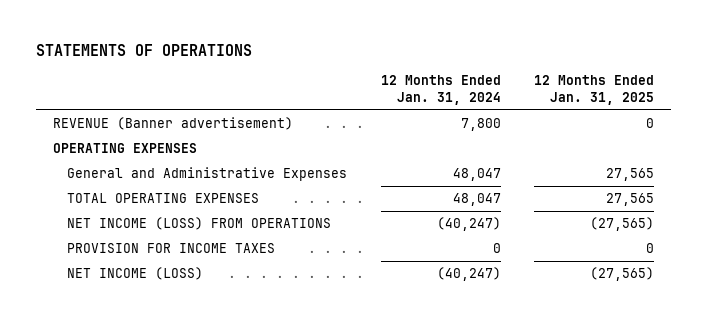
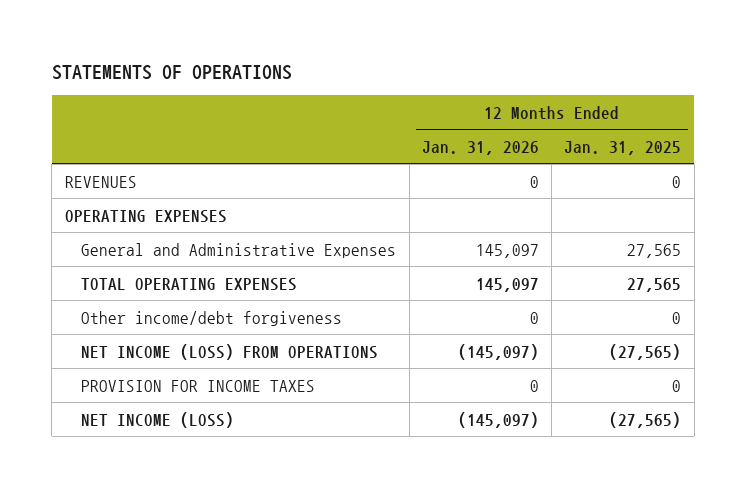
- | 12 Months Ended Jan. 31, 2024 | 12 Months Ended Jan. 31, 2025
+ | 12 Months Ended Jan. 31, 2026 | 12 Months Ended Jan. 31, 2025
- REVENUE (Banner advertisement) | 7,800 | 0
+ REVENUES | 0 | 0
+ Other income/debt forgiveness | 0 | 0

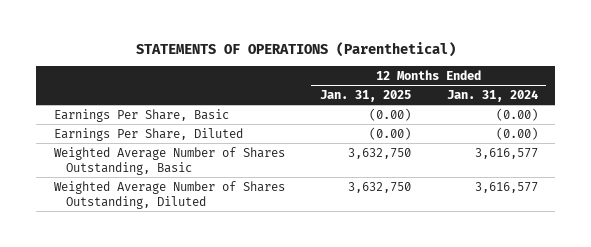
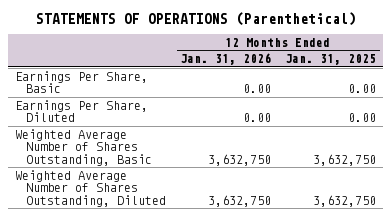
- | 12 Months Ended Jan. 31, 2025 | 12 Months Ended Jan. 31, 2024
+ | 12 Months Ended Jan. 31, 2026 | 12 Months Ended Jan. 31, 2025
- Earnings Per Share, Basic | (0.00) | (0.00)
- Earnings Per Share, Diluted | (0.00) | (0.00)
+ Earnings Per Share, Basic | 0.00 | 0.00
+ Earnings Per Share, Diluted | 0.00 | 0.00

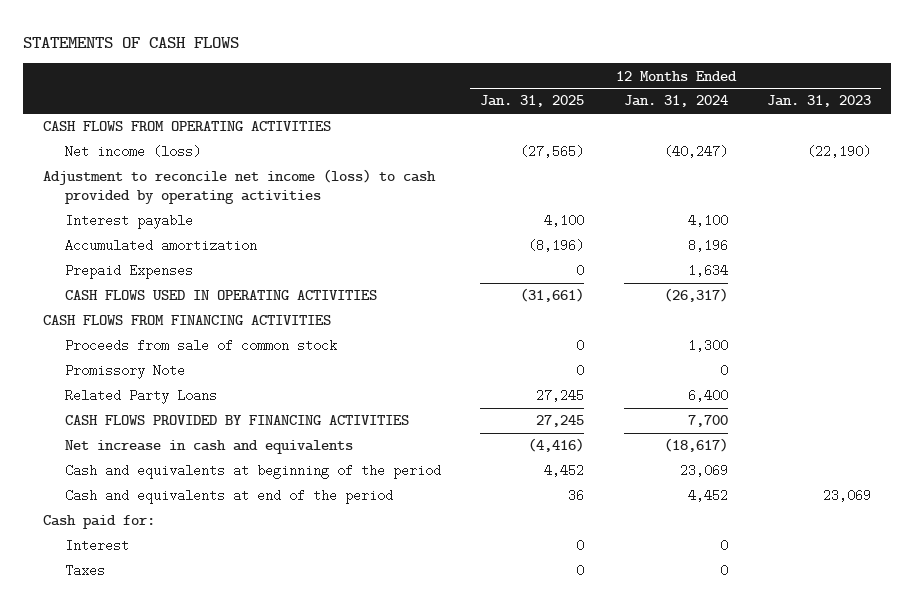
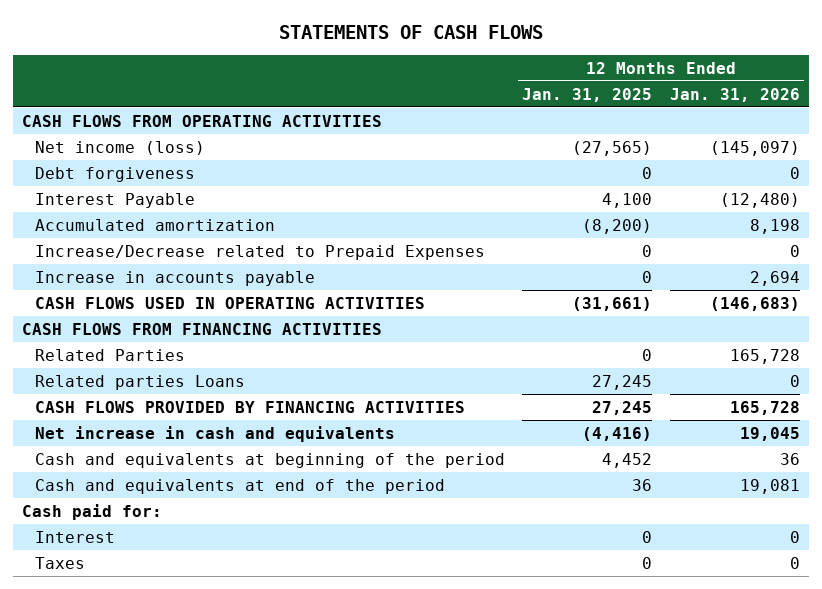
- | 12 Months Ended Jan. 31, 2025 | 12 Months Ended Jan. 31, 2024 | 12 Months Ended Jan. 31, 2023
+ | 12 Months Ended Jan. 31, 2025 | 12 Months Ended Jan. 31, 2026
- Adjustment to reconcile net income (loss) to cash provided by operating activities
- Interest payable | 4,100 | 4,100 |
- Accumulated amortization | (8,196) | 8,196 |
- Prepaid Expenses | 0 | 1,634 |
+ Debt forgiveness | 0 | 0
+ Interest Payable | 4,100 | (12,480)
+ Accumulated amortization | (8,200) | 8,198
+ Increase/Decrease related to Prepaid Expenses | 0 | 0
+ Increase in accounts payable | 0 | 2,694
- Proceeds from sale of common stock | 0 | 1,300 |
- Promissory Note | 0 | 0 |
- Related Party Loans | 27,245 | 6,400 |
+ Related Parties | 0 | 165,728
+ Related parties Loans | 27,245 | 0

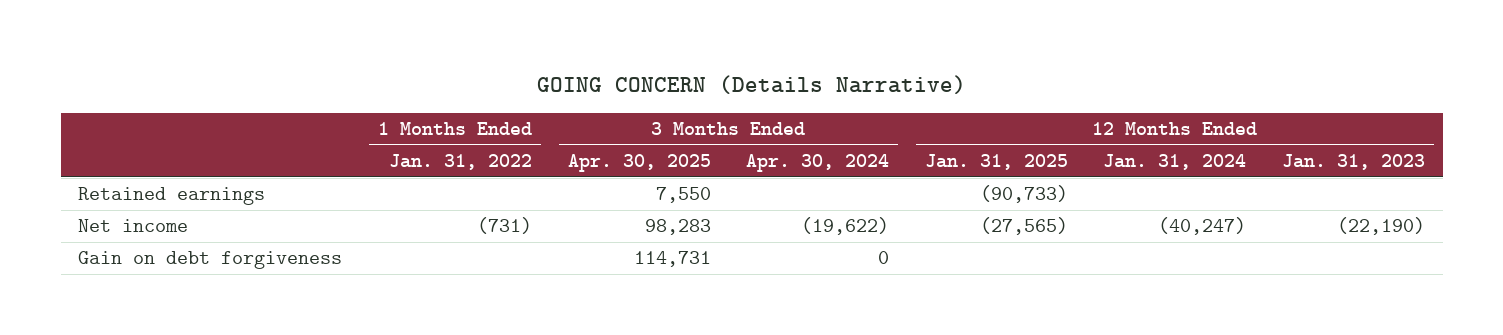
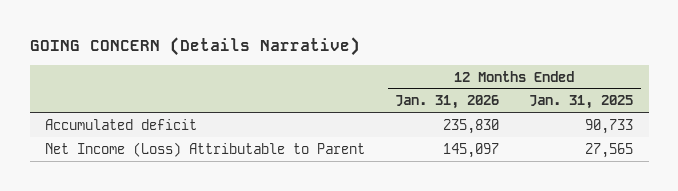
- | 1 Months Ended Jan. 31, 2022 | 3 Months Ended Apr. 30, 2025 | 3 Months Ended Apr. 30, 2024 | 12 Months Ended Jan. 31, 2025 | 12 Months Ended Jan. 31, 2024 | 12 Months Ended Jan. 31, 2023
+ | 12 Months Ended Jan. 31, 2026 | 12 Months Ended Jan. 31, 2025
- Retained earnings | | 7,550 | | (90,733) | |
- Net income | (731) | 98,283 | (19,622) | (27,565) | (40,247) | (22,190)
- Gain on debt forgiveness | | 114,731 | 0 | | |
+ Accumulated deficit | 235,830 | 90,733
+ Net Income (Loss) Attributable to Parent | 145,097 | 27,565

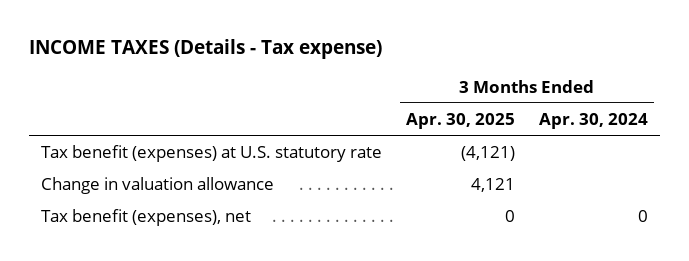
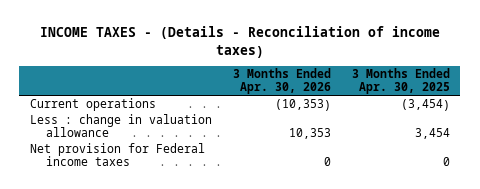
- INCOME TAXES (Details - Tax expense)
+ INCOME TAXES - (Details - Reconciliation of income taxes)
- | 3 Months Ended Apr. 30, 2025 | 3 Months Ended Apr. 30, 2024
+ | 3 Months Ended Apr. 30, 2026 | 3 Months Ended Apr. 30, 2025
- Tax benefit (expenses) at U.S. statutory rate | (4,121) |
- Change in valuation allowance | 4,121 |
- Tax benefit (expenses), net | 0 | 0
+ Current operations | (10,353) | (3,454)
+ Less : change in valuation allowance | 10,353 | 3,454
+ Net provision for Federal income taxes | 0 | 0

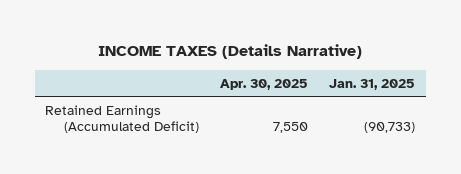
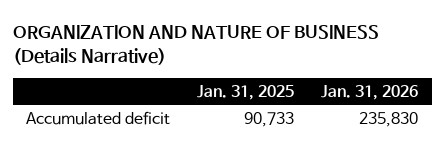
- INCOME TAXES (Details Narrative)
+ ORGANIZATION AND NATURE OF BUSINESS (Details Narrative)
- | Apr. 30, 2025 | Jan. 31, 2025
+ | Jan. 31, 2025 | Jan. 31, 2026
- Retained Earnings (Accumulated Deficit) | 7,550 | (90,733)
+ Accumulated deficit | 90,733 | 235,830

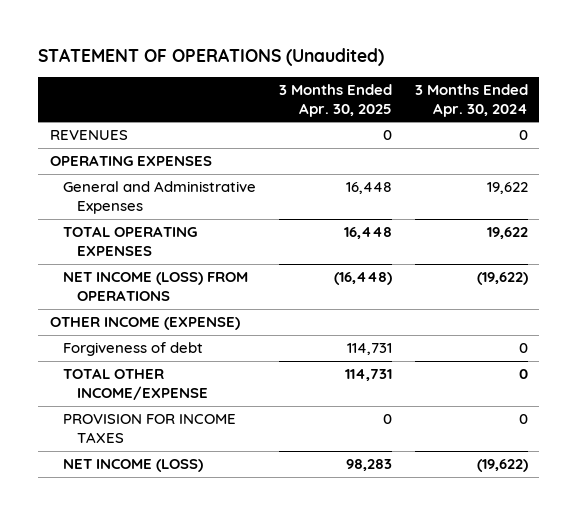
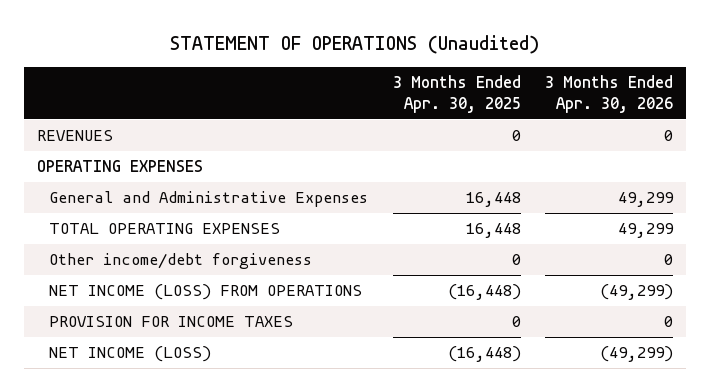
- | 3 Months Ended Apr. 30, 2025 | 3 Months Ended Apr. 30, 2024
+ | 3 Months Ended Apr. 30, 2025 | 3 Months Ended Apr. 30, 2026
+ Other income/debt forgiveness | 0 | 0
- OTHER INCOME (EXPENSE)
- Forgiveness of debt | 114,731 | 0
- TOTAL OTHER INCOME/EXPENSE | 114,731 | 0
- NET INCOME (LOSS) | 98,283 | (19,622)
+ NET INCOME (LOSS) | (16,448) | (49,299)

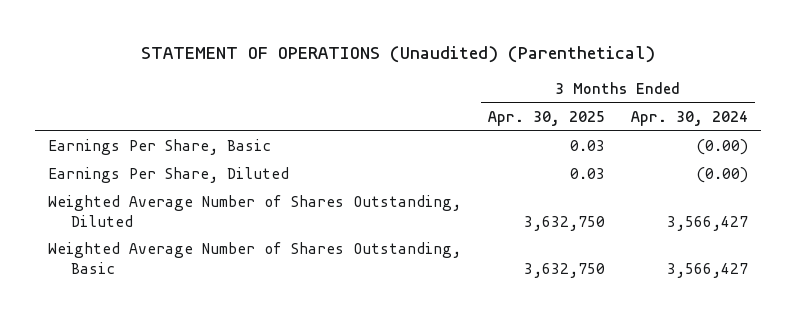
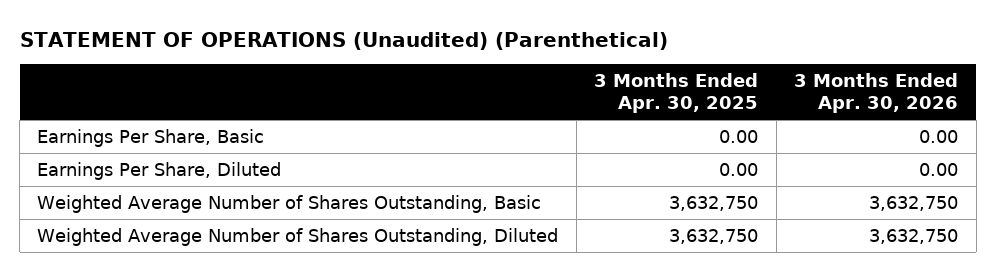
- | 3 Months Ended Apr. 30, 2025 | 3 Months Ended Apr. 30, 2024
+ | 3 Months Ended Apr. 30, 2025 | 3 Months Ended Apr. 30, 2026
- Earnings Per Share, Basic | 0.03 | (0.00)
- Earnings Per Share, Diluted | 0.03 | (0.00)
+ Earnings Per Share, Basic | 0.00 | 0.00
+ Earnings Per Share, Diluted | 0.00 | 0.00
moved down: Weighted Average Number of Shares Outstanding, Diluted | 3,632,750 | 3,632,750

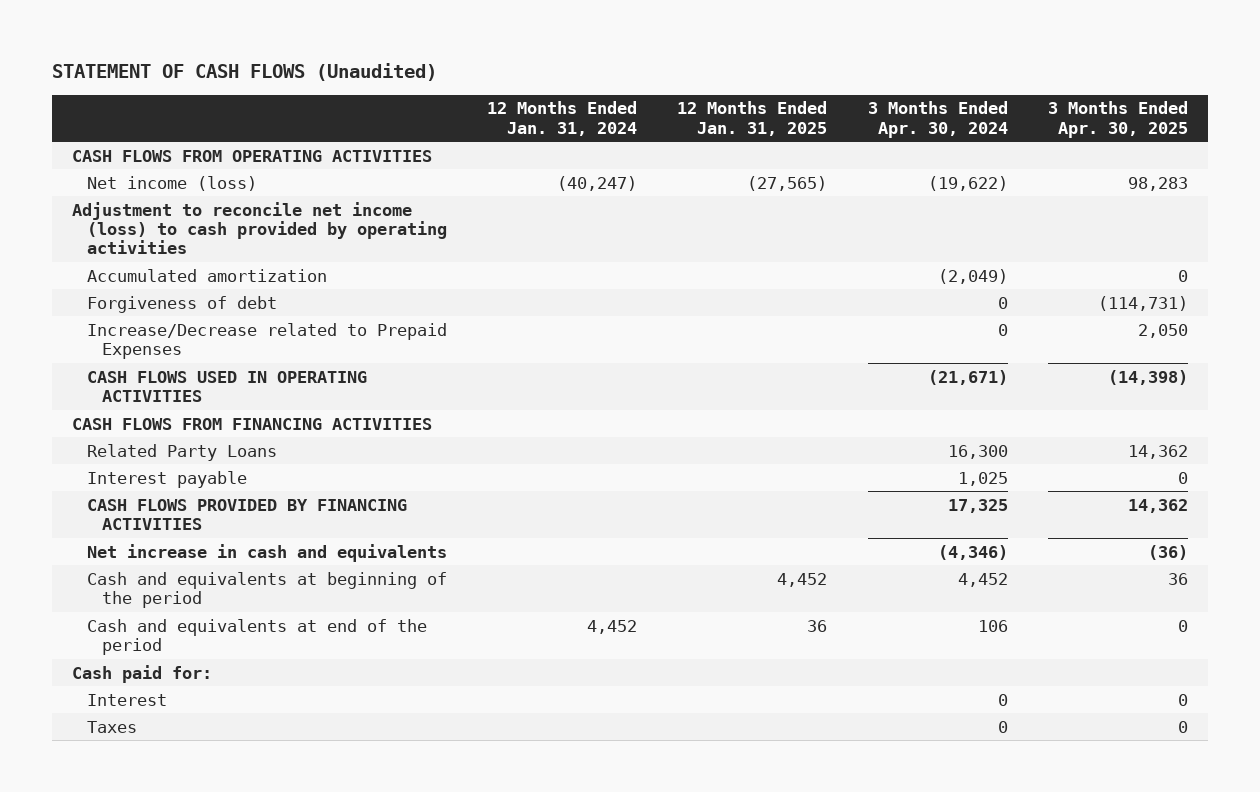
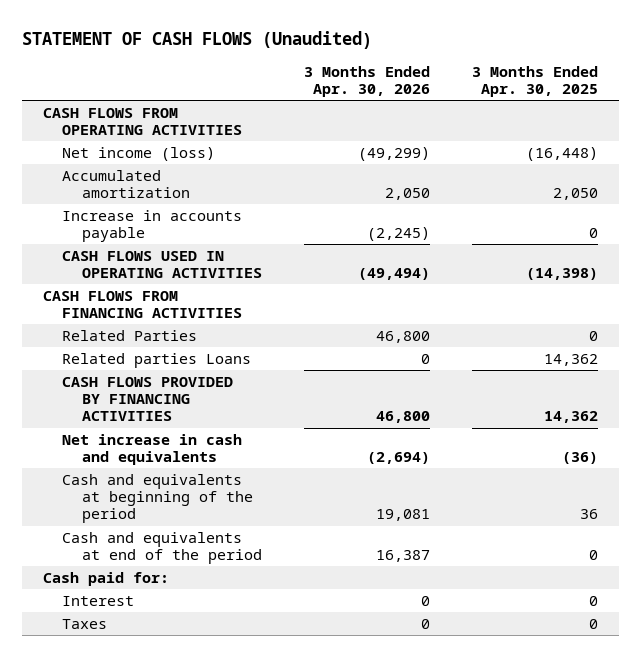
- | 12 Months Ended Jan. 31, 2024 | 12 Months Ended Jan. 31, 2025 | 3 Months Ended Apr. 30, 2024 | 3 Months Ended Apr. 30, 2025
+ | 3 Months Ended Apr. 30, 2026 | 3 Months Ended Apr. 30, 2025
- Net income (loss) | (40,247) | (27,565) | (19,622) | 98,283
- Adjustment to reconcile net income (loss) to cash provided by operating activities
- Accumulated amortization | | | (2,049) | 0
- Forgiveness of debt | | | 0 | (114,731)
- Increase/Decrease related to Prepaid Expenses | | | 0 | 2,050
+ Net income (loss) | (49,299) | (16,448)
+ Accumulated amortization | 2,050 | 2,050
+ Increase in accounts payable | (2,245) | 0
- Related Party Loans | | | 16,300 | 14,362
- Interest payable | | | 1,025 | 0
+ Related Parties | 46,800 | 0
+ Related parties Loans | 0 | 14,362

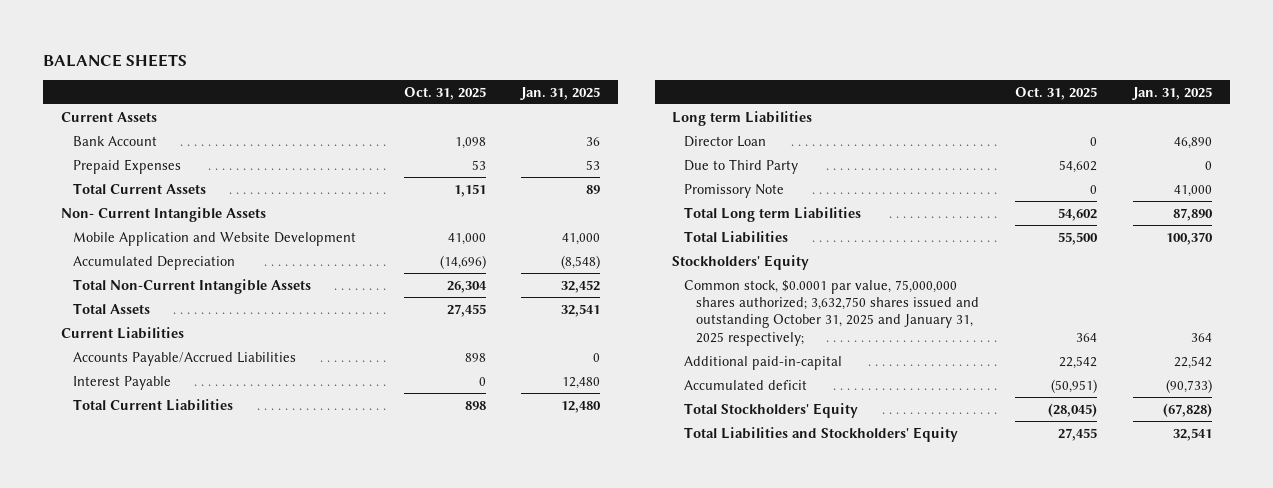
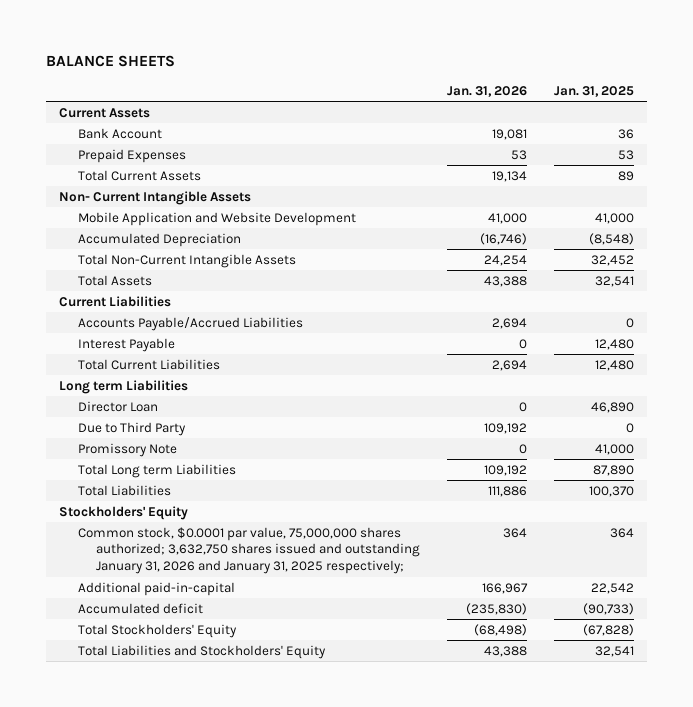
- | Oct. 31, 2025 | Jan. 31, 2025
+ | Jan. 31, 2026 | Jan. 31, 2025
- Common stock, $0.0001 par value, 75,000,000 shares authorized; 3,632,750 shares issued and outstanding October 31, 2025 and January 31, 2025 respectively; | 364 | 364
+ Common stock, $0.0001 par value, 75,000,000 shares authorized; 3,632,750 shares issued and outstanding January 31, 2026 and January 31, 2025 respectively; | 364 | 364

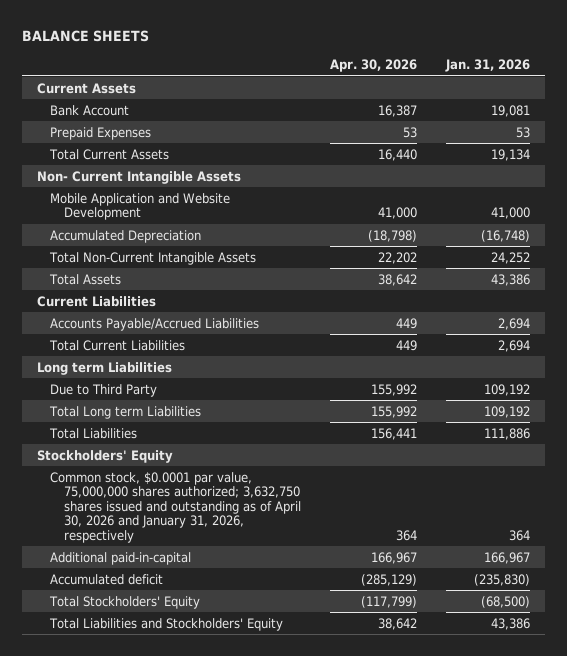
- | Jan. 31, 2026 | Jan. 31, 2025
+ | Apr. 30, 2026 | Jan. 31, 2026
- Accumulated Depreciation | (16,746) | (8,548)
- Total Non-Current Intangible Assets | 24,254 | 32,452
- Total Assets | 43,388 | 32,541
+ Accumulated Depreciation | (18,798) | (16,748)
+ Total Non-Current Intangible Assets | 22,202 | 24,252
+ Total Assets | 38,642 | 43,386
- Interest Payable | 0 | 12,480
- Director Loan | 0 | 46,890
- Promissory Note | 0 | 41,000
- Common stock, $0.0001 par value, 75,000,000 shares authorized; 3,632,750 shares issued and outstanding January 31, 2026 and January 31, 2025 respectively; | 364 | 364
+ Common stock, $0.0001 par value, 75,000,000 shares authorized; 3,632,750 shares issued and outstanding as of April 30, 2026 and January 31, 2026, respectively | 364 | 364
- Total Stockholders' Equity | (68,498) | (67,828)
- Total Liabilities and Stockholders' Equity | 43,388 | 32,541
+ Total Stockholders' Equity | (117,799) | (68,500)
+ Total Liabilities and Stockholders' Equity | 38,642 | 43,386

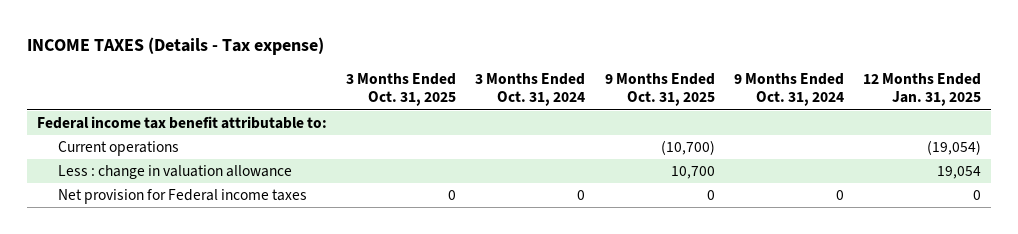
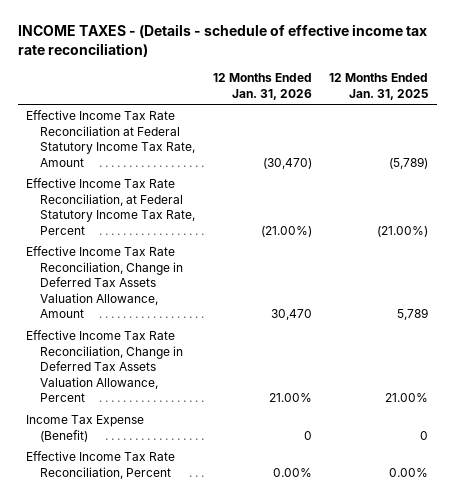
- INCOME TAXES (Details - Tax expense)
+ INCOME TAXES - (Details - schedule of effective income tax rate reconciliation)
- | 3 Months Ended Oct. 31, 2025 | 3 Months Ended Oct. 31, 2024 | 9 Months Ended Oct. 31, 2025 | 9 Months Ended Oct. 31, 2024 | 12 Months Ended Jan. 31, 2025
+ | 12 Months Ended Jan. 31, 2026 | 12 Months Ended Jan. 31, 2025
- Federal income tax benefit attributable to:
- Current operations | | | (10,700) | | (19,054)
- Less : change in valuation allowance | | | 10,700 | | 19,054
- Net provision for Federal income taxes | 0 | 0 | 0 | 0 | 0
+ Effective Income Tax Rate Reconciliation at Federal Statutory Income Tax Rate, Amount | (30,470) | (5,789)
+ Effective Income Tax Rate Reconciliation, at Federal Statutory Income Tax Rate, Percent | (21.00%) | (21.00%)
+ Effective Income Tax Rate Reconciliation, Change in Deferred Tax Assets Valuation Allowance, Amount | 30,470 | 5,789
+ Effective Income Tax Rate Reconciliation, Change in Deferred Tax Assets Valuation Allowance, Percent | 21.00% | 21.00%
+ Income Tax Expense (Benefit) | 0 | 0
+ Effective Income Tax Rate Reconciliation, Percent | 0.00% | 0.00%

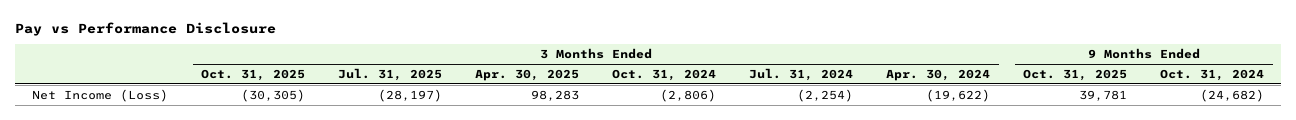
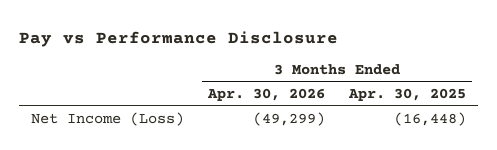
- | 3 Months Ended Oct. 31, 2025 | 3 Months Ended Jul. 31, 2025 | 3 Months Ended Apr. 30, 2025 | 3 Months Ended Oct. 31, 2024 | 3 Months Ended Jul. 31, 2024 | 3 Months Ended Apr. 30, 2024 | 9 Months Ended Oct. 31, 2025 | 9 Months Ended Oct. 31, 2024
+ | 3 Months Ended Apr. 30, 2026 | 3 Months Ended Apr. 30, 2025
- Net Income (Loss) | (30,305) | (28,197) | 98,283 | (2,806) | (2,254) | (19,622) | 39,781 | (24,682)
+ Net Income (Loss) | (49,299) | (16,448)

